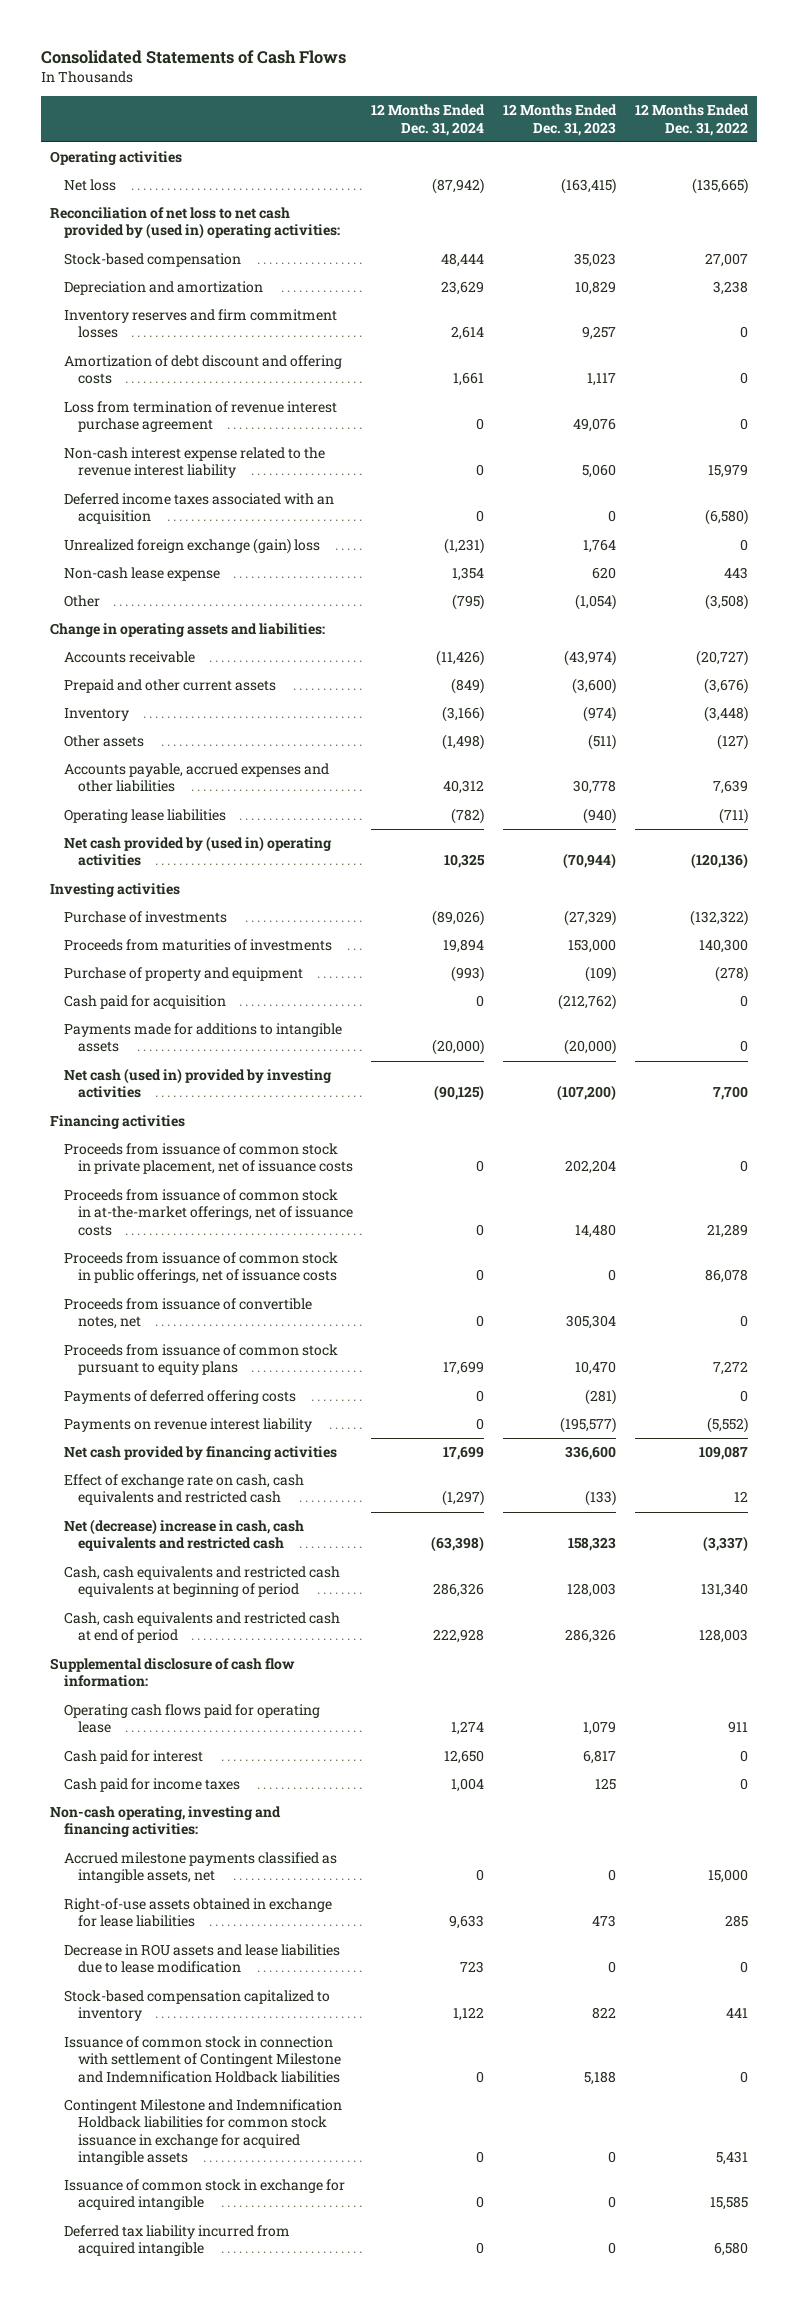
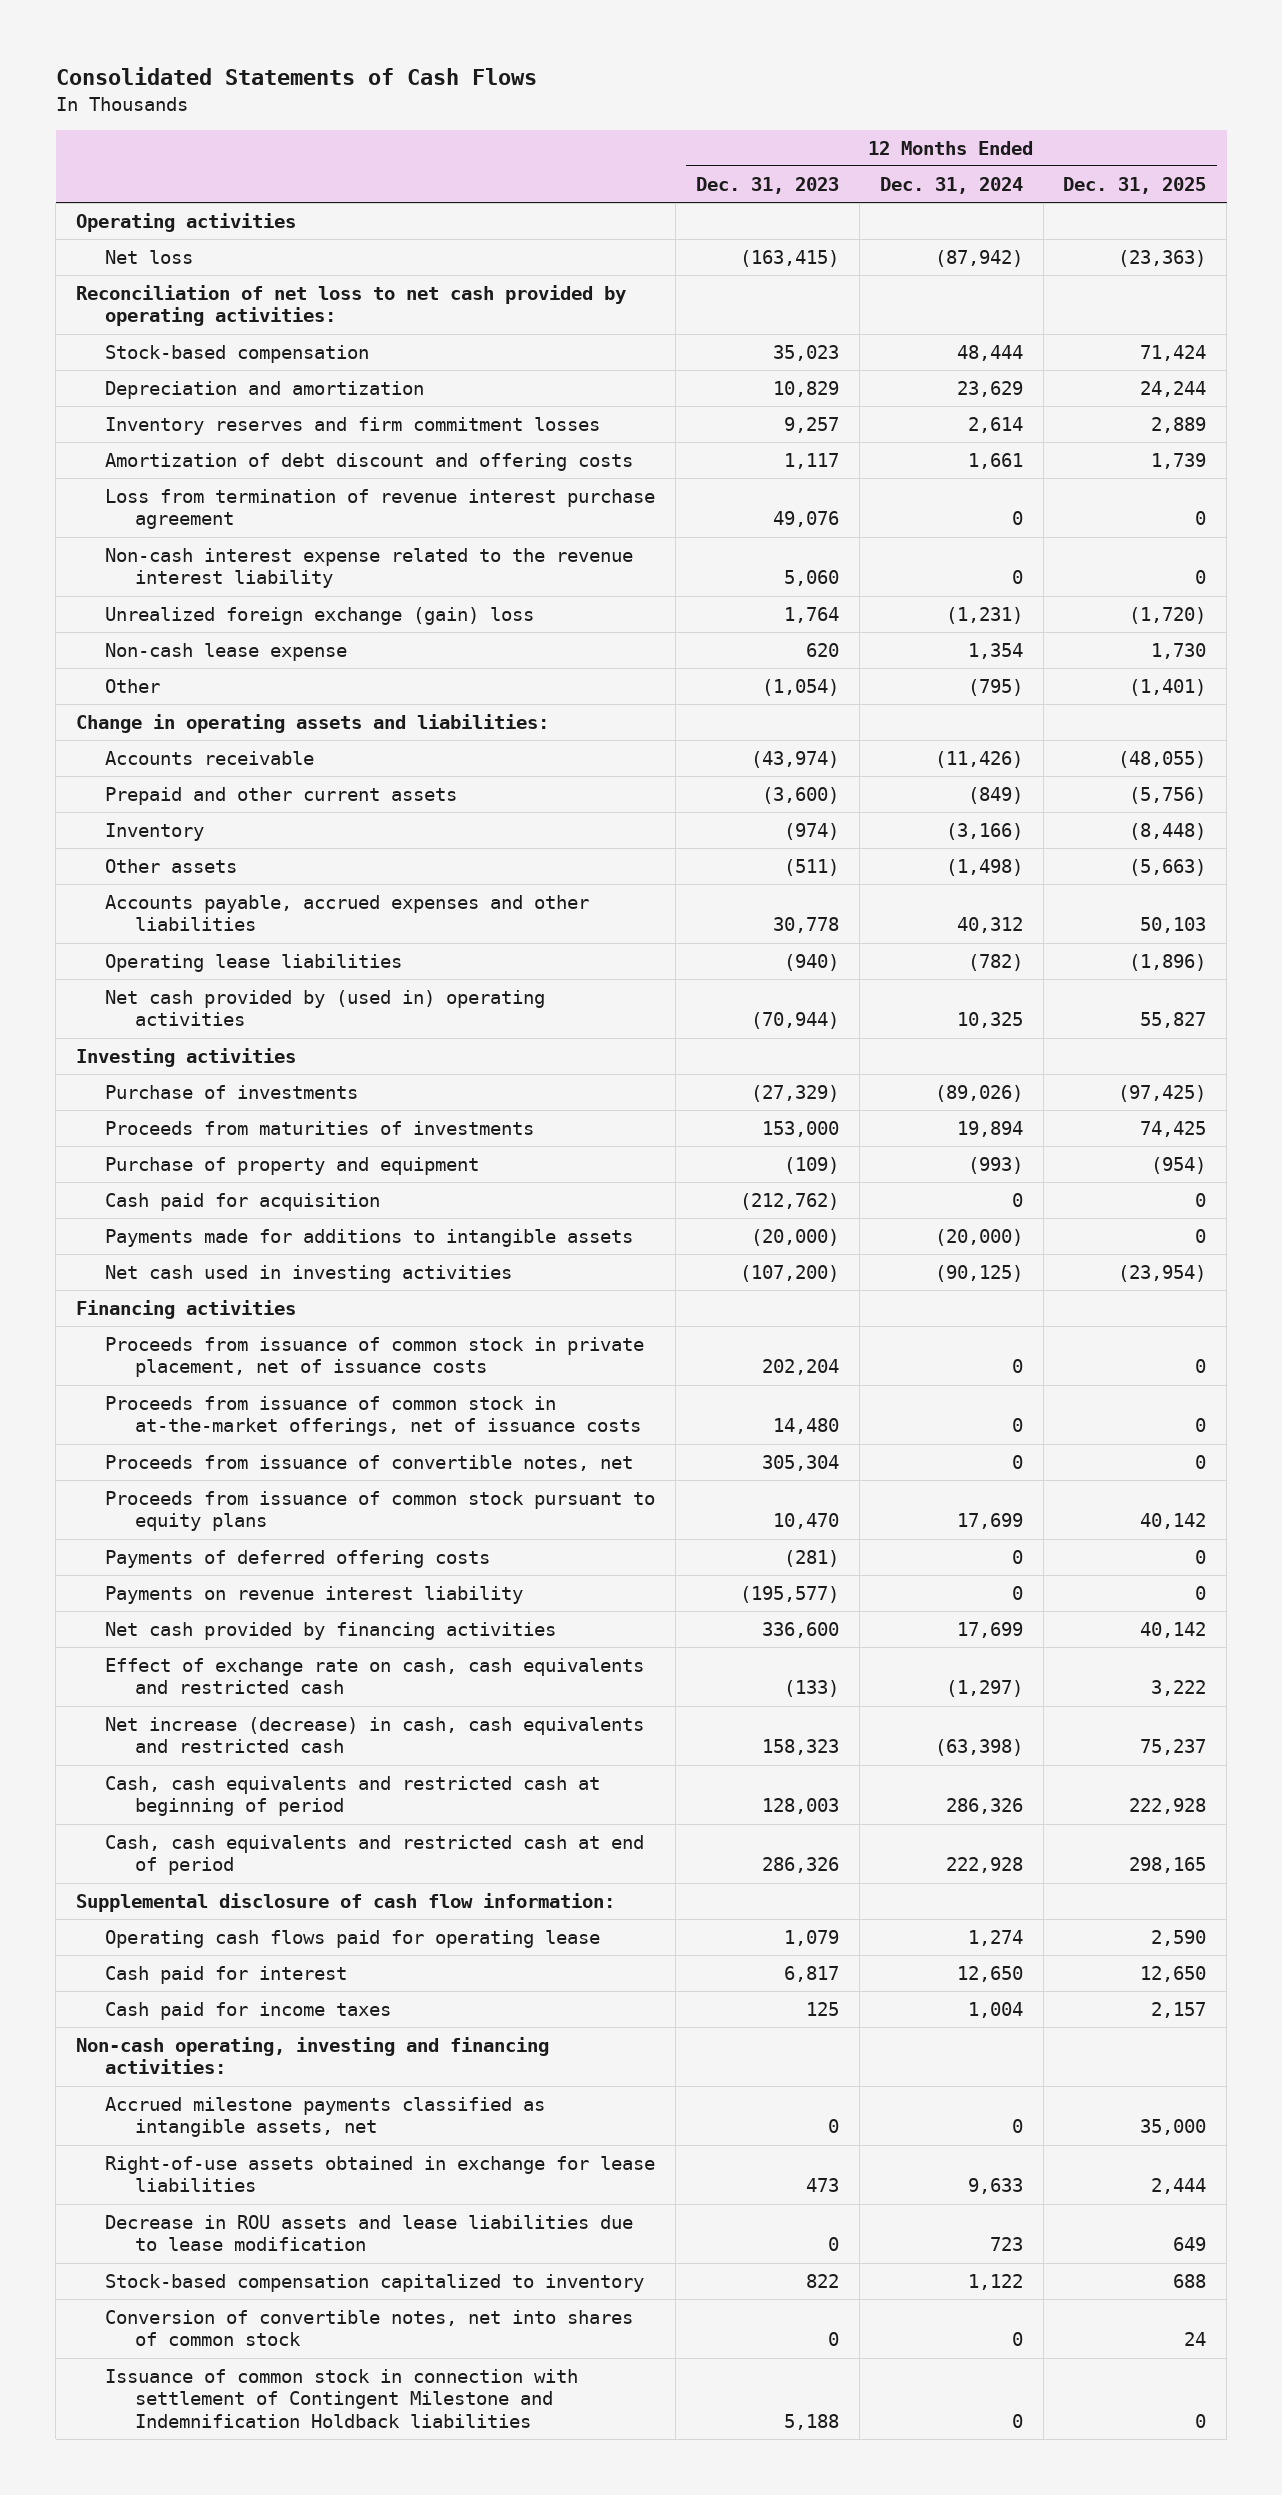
- | 12 Months Ended Dec. 31, 2024 | 12 Months Ended Dec. 31, 2023 | 12 Months Ended Dec. 31, 2022
+ | 12 Months Ended Dec. 31, 2023 | 12 Months Ended Dec. 31, 2024 | 12 Months Ended Dec. 31, 2025
- Reconciliation of net loss to net cash provided by (used in) operating activities:
+ Reconciliation of net loss to net cash provided by operating activities:
- Deferred income taxes associated with an acquisition | 0 | 0 | (6,580)
- Net cash (used in) provided by investing activities | (90,125) | (107,200) | 7,700
+ Net cash used in investing activities | (107,200) | (90,125) | (23,954)
- Proceeds from issuance of common stock in public offerings, net of issuance costs | 0 | 0 | 86,078
- Net (decrease) increase in cash, cash equivalents and restricted cash | (63,398) | 158,323 | (3,337)
- Cash, cash equivalents and restricted cash equivalents at beginning of period | 286,326 | 128,003 | 131,340
+ Net increase (decrease) in cash, cash equivalents and restricted cash | 158,323 | (63,398) | 75,237
+ Cash, cash equivalents and restricted cash at beginning of period | 128,003 | 286,326 | 222,928
+ Conversion of convertible notes, net into shares of common stock | 0 | 0 | 24
- Contingent Milestone and Indemnification Holdback liabilities for common stock issuance in exchange for acquired intangible assets | 0 | 0 | 5,431
- Issuance of common stock in exchange for acquired intangible | 0 | 0 | 15,585
- Deferred tax liability incurred from acquired intangible | 0 | 0 | 6,580

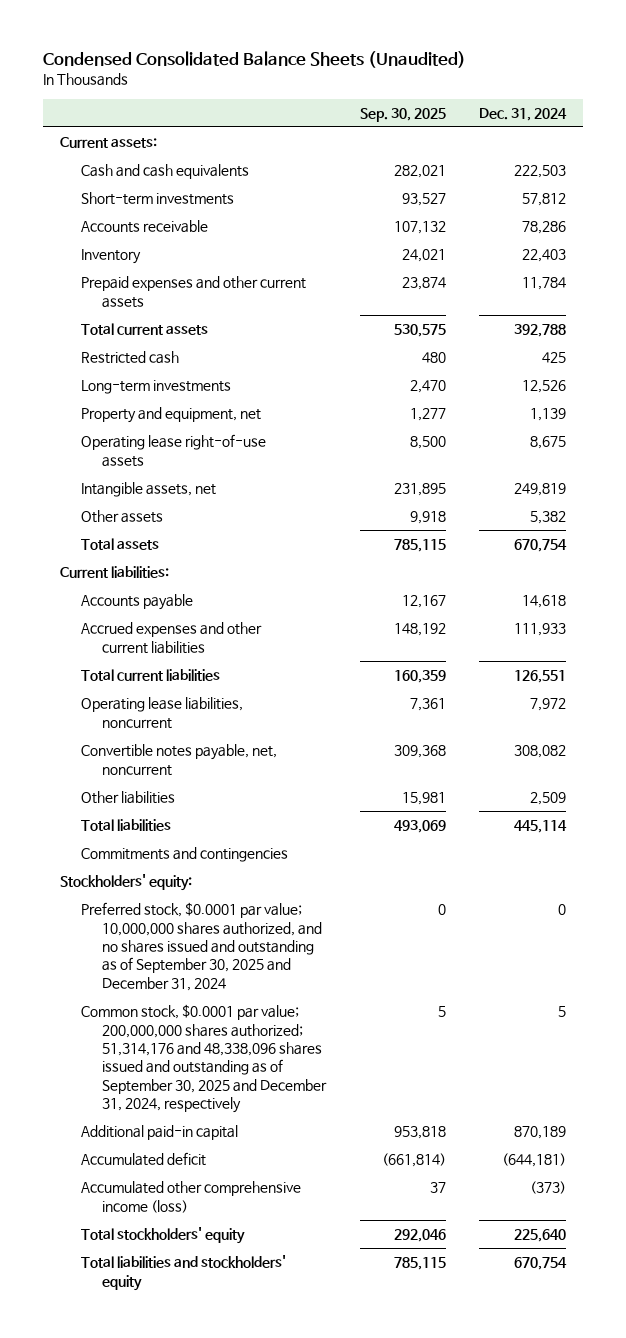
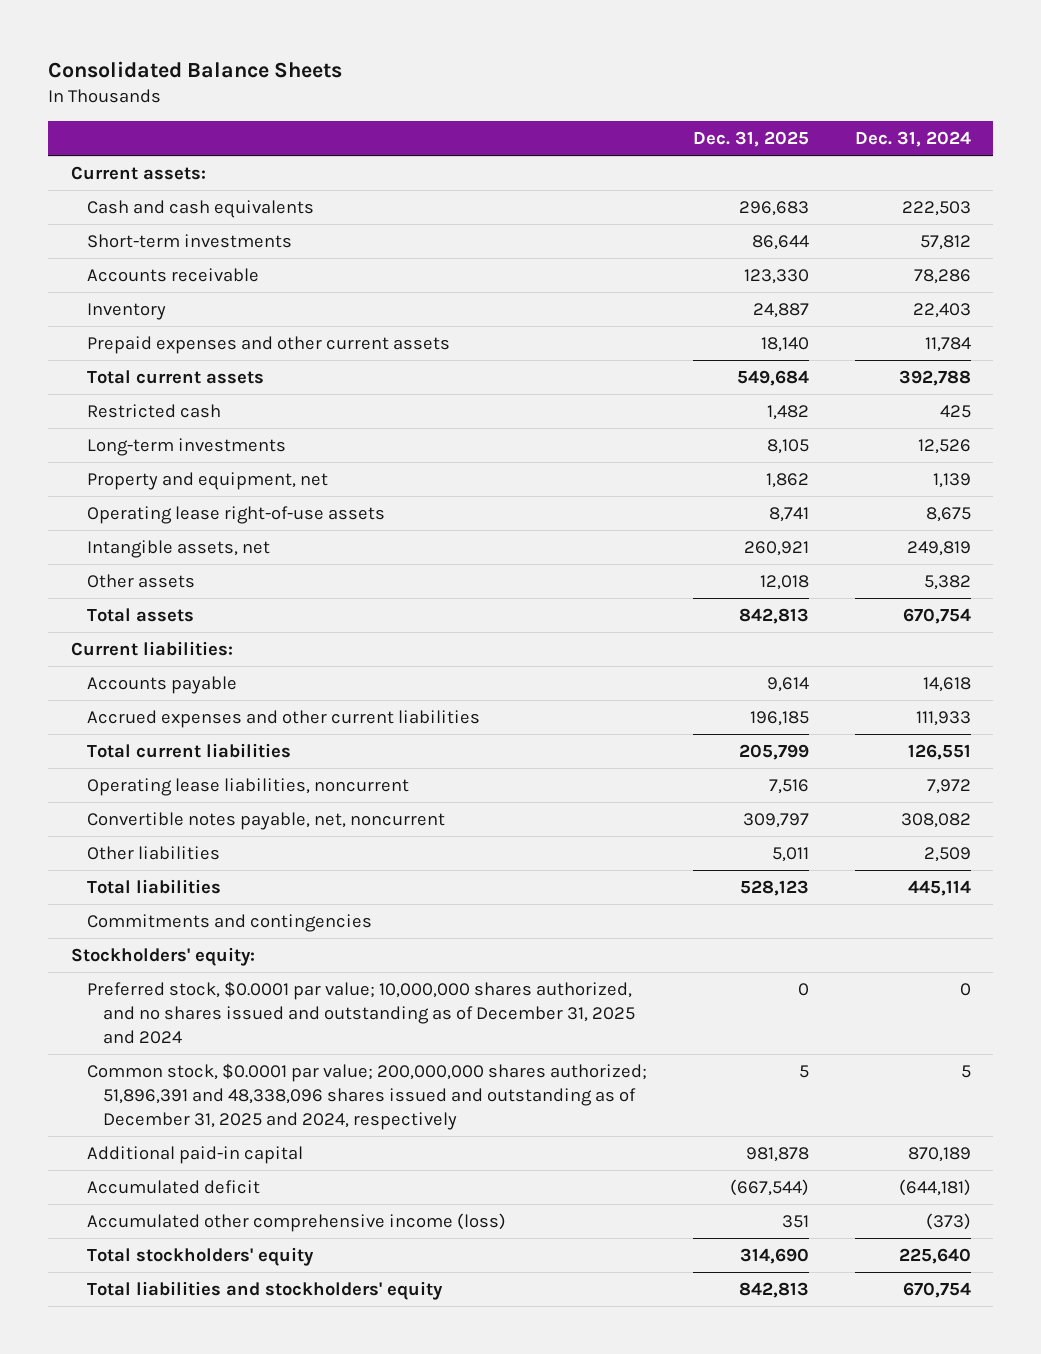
- Condensed Consolidated Balance Sheets (Unaudited)
+ Consolidated Balance Sheets
- | Sep. 30, 2025 | Dec. 31, 2024
+ | Dec. 31, 2025 | Dec. 31, 2024
- Preferred stock, $0.0001 par value; 10,000,000 shares authorized, and no shares issued and outstanding as of September 30, 2025 and December 31, 2024 | 0 | 0
- Common stock, $0.0001 par value; 200,000,000 shares authorized; 51,314,176 and 48,338,096 shares issued and outstanding as of September 30, 2025 and December 31, 2024, respectively | 5 | 5
+ Preferred stock, $0.0001 par value; 10,000,000 shares authorized, and no shares issued and outstanding as of December 31, 2025 and 2024 | 0 | 0
+ Common stock, $0.0001 par value; 200,000,000 shares authorized; 51,896,391 and 48,338,096 shares issued and outstanding as of December 31, 2025 and 2024, respectively | 5 | 5

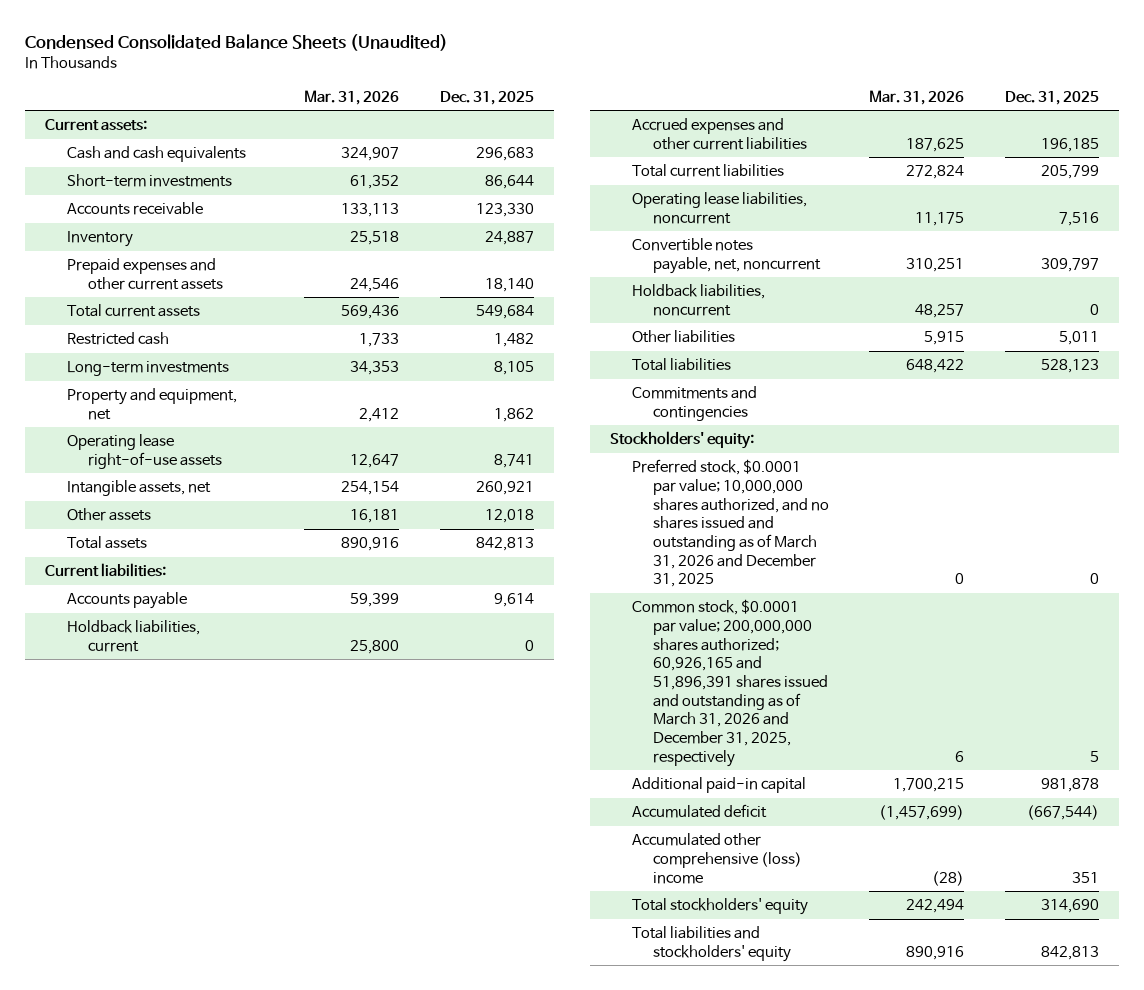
- Consolidated Balance Sheets
+ Condensed Consolidated Balance Sheets (Unaudited)
- | Dec. 31, 2025 | Dec. 31, 2024
+ | Mar. 31, 2026 | Dec. 31, 2025
+ Holdback liabilities, current | 25,800 | 0
+ Holdback liabilities, noncurrent | 48,257 | 0
- Preferred stock, $0.0001 par value; 10,000,000 shares authorized, and no shares issued and outstanding as of December 31, 2025 and 2024 | 0 | 0
- Common stock, $0.0001 par value; 200,000,000 shares authorized; 51,896,391 and 48,338,096 shares issued and outstanding as of December 31, 2025 and 2024, respectively | 5 | 5
+ Preferred stock, $0.0001 par value; 10,000,000 shares authorized, and no shares issued and outstanding as of March 31, 2026 and December 31, 2025 | 0 | 0
+ Common stock, $0.0001 par value; 200,000,000 shares authorized; 60,926,165 and 51,896,391 shares issued and outstanding as of March 31, 2026 and December 31, 2025, respectively | 6 | 5
- Accumulated other comprehensive income (loss) | 351 | (373)
+ Accumulated other comprehensive (loss) income | (28) | 351

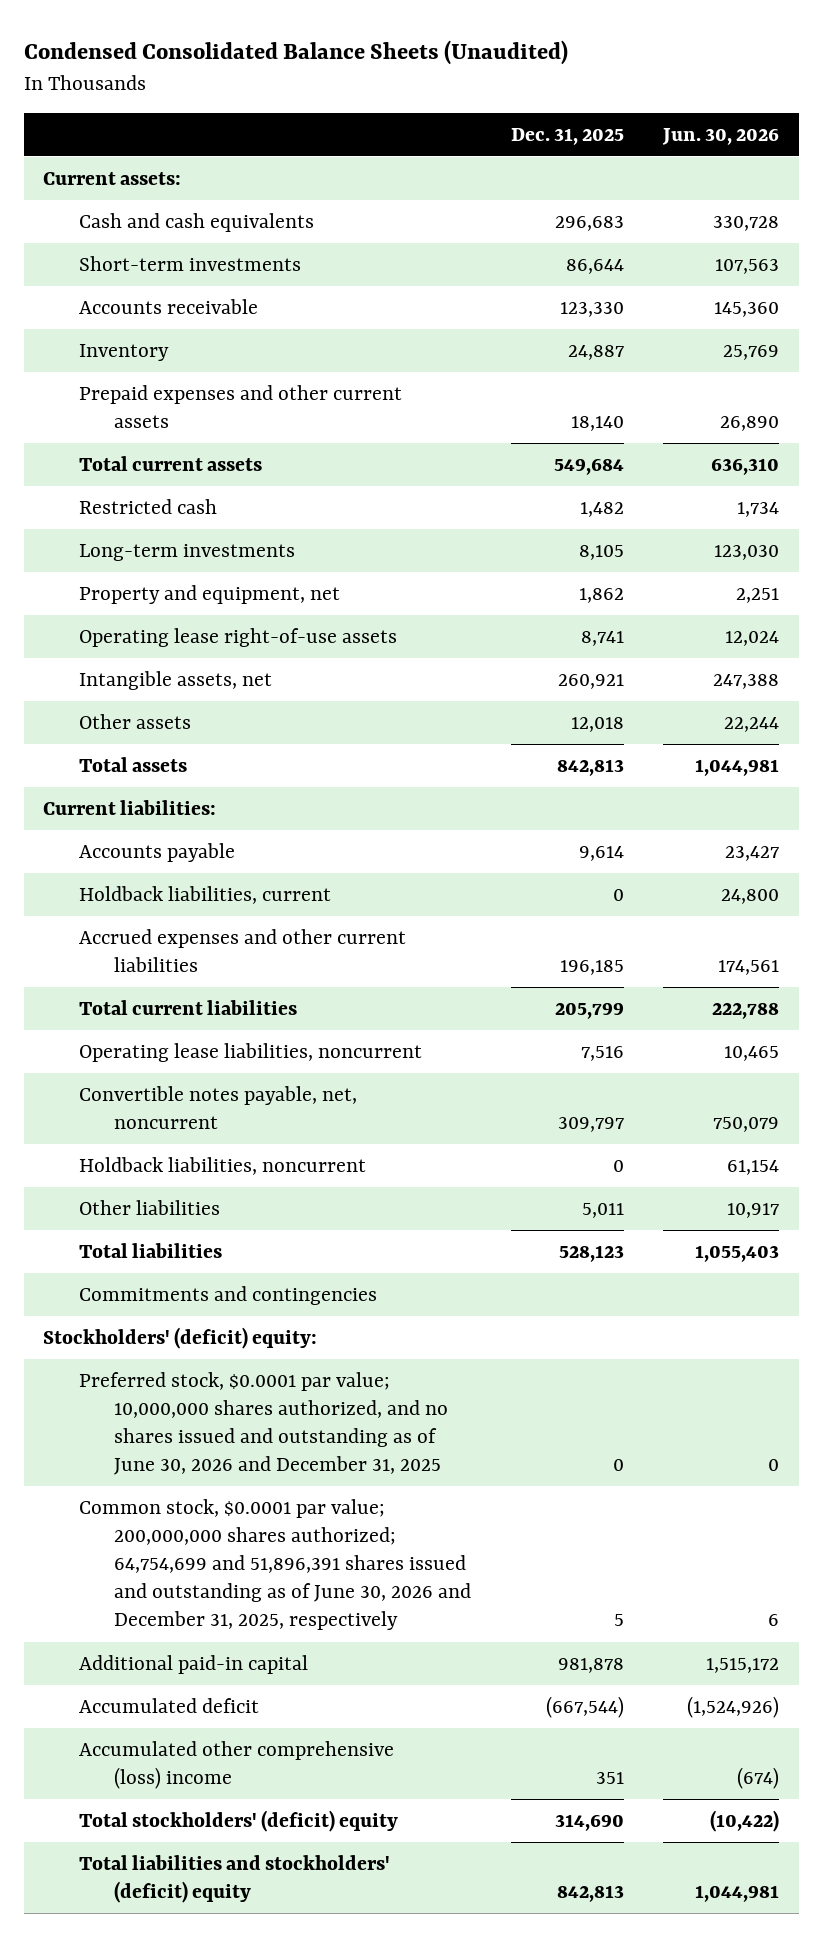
- | Mar. 31, 2026 | Dec. 31, 2025
+ | Dec. 31, 2025 | Jun. 30, 2026
- Stockholders' equity:
- Preferred stock, $0.0001 par value; 10,000,000 shares authorized, and no shares issued and outstanding as of March 31, 2026 and December 31, 2025 | 0 | 0
- Common stock, $0.0001 par value; 200,000,000 shares authorized; 60,926,165 and 51,896,391 shares issued and outstanding as of March 31, 2026 and December 31, 2025, respectively | 6 | 5
+ Stockholders' (deficit) equity:
+ Preferred stock, $0.0001 par value; 10,000,000 shares authorized, and no shares issued and outstanding as of June 30, 2026 and December 31, 2025 | 0 | 0
+ Common stock, $0.0001 par value; 200,000,000 shares authorized; 64,754,699 and 51,896,391 shares issued and outstanding as of June 30, 2026 and December 31, 2025, respectively | 5 | 6
- Total stockholders' equity | 242,494 | 314,690
- Total liabilities and stockholders' equity | 890,916 | 842,813
+ Total stockholders' (deficit) equity | 314,690 | (10,422)
+ Total liabilities and stockholders' (deficit) equity | 842,813 | 1,044,981

